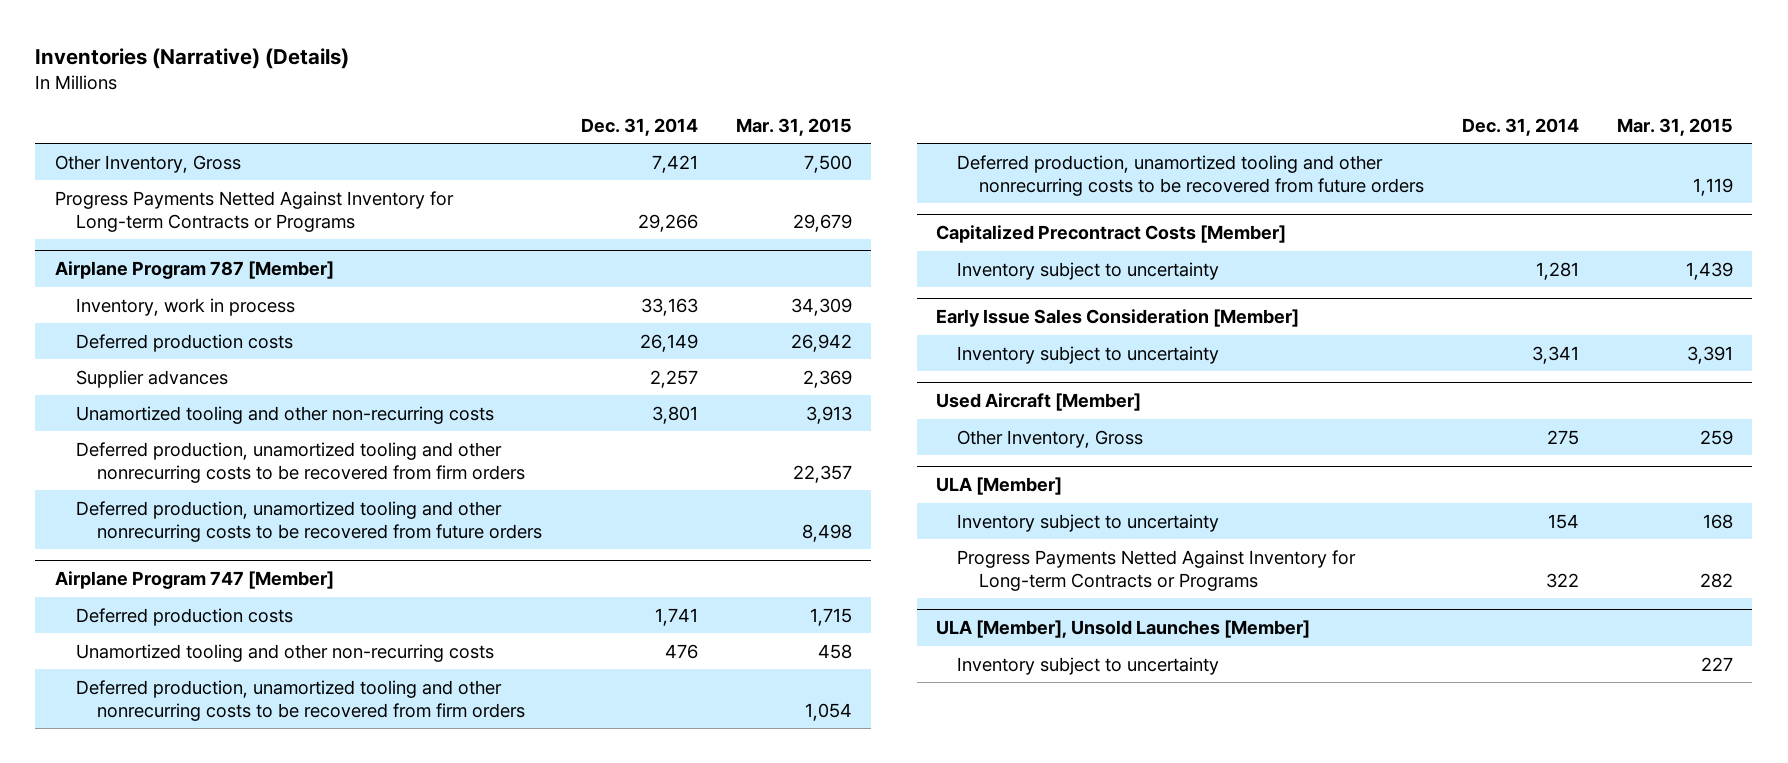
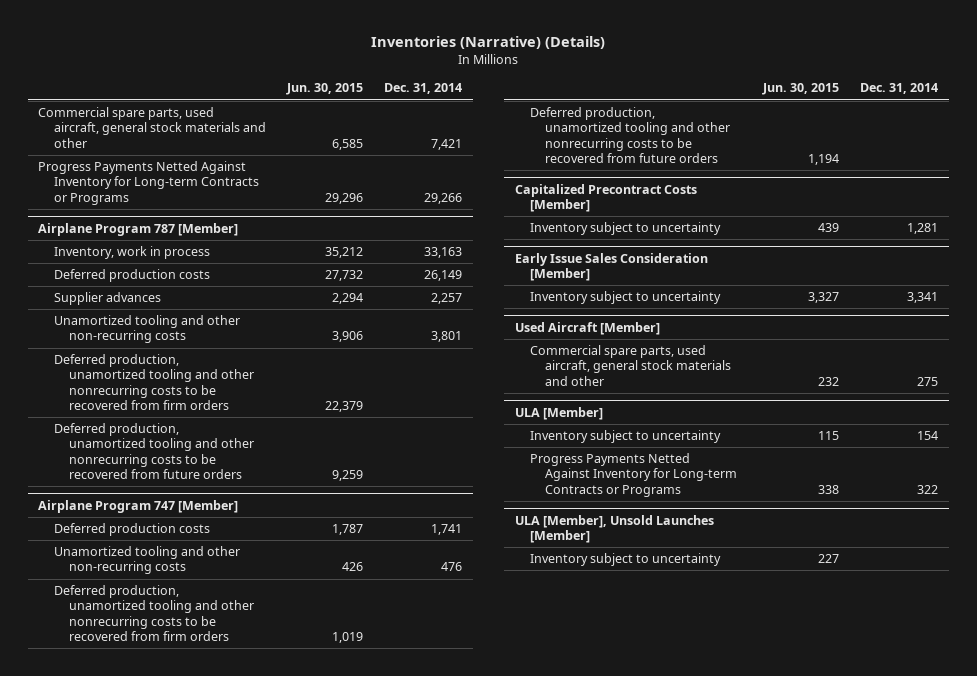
- | Dec. 31, 2014 | Mar. 31, 2015
+ | Jun. 30, 2015 | Dec. 31, 2014
- Other Inventory, Gross | 7,421 | 7,500
+ Commercial spare parts, used aircraft, general stock materials and other | 6,585 | 7,421
@ Used Aircraft [Member]
- Other Inventory, Gross | 275 | 259
+ Commercial spare parts, used aircraft, general stock materials and other | 232 | 275

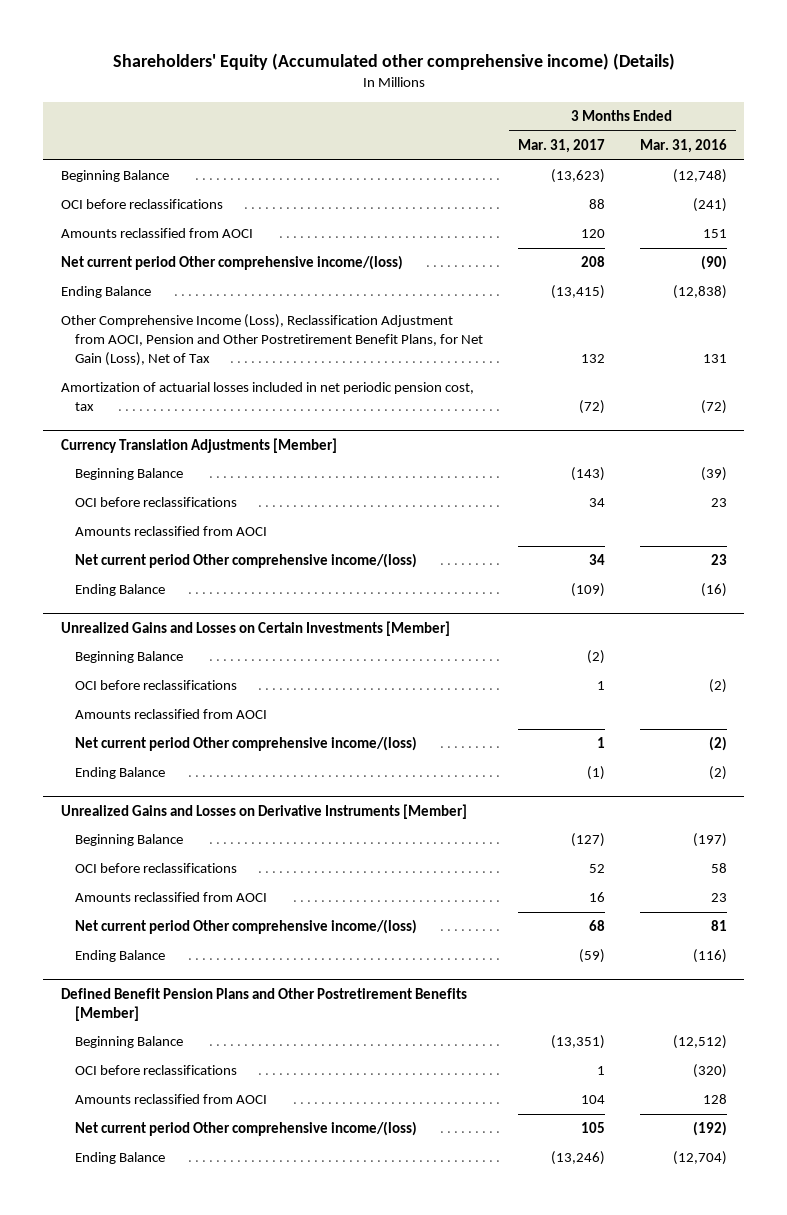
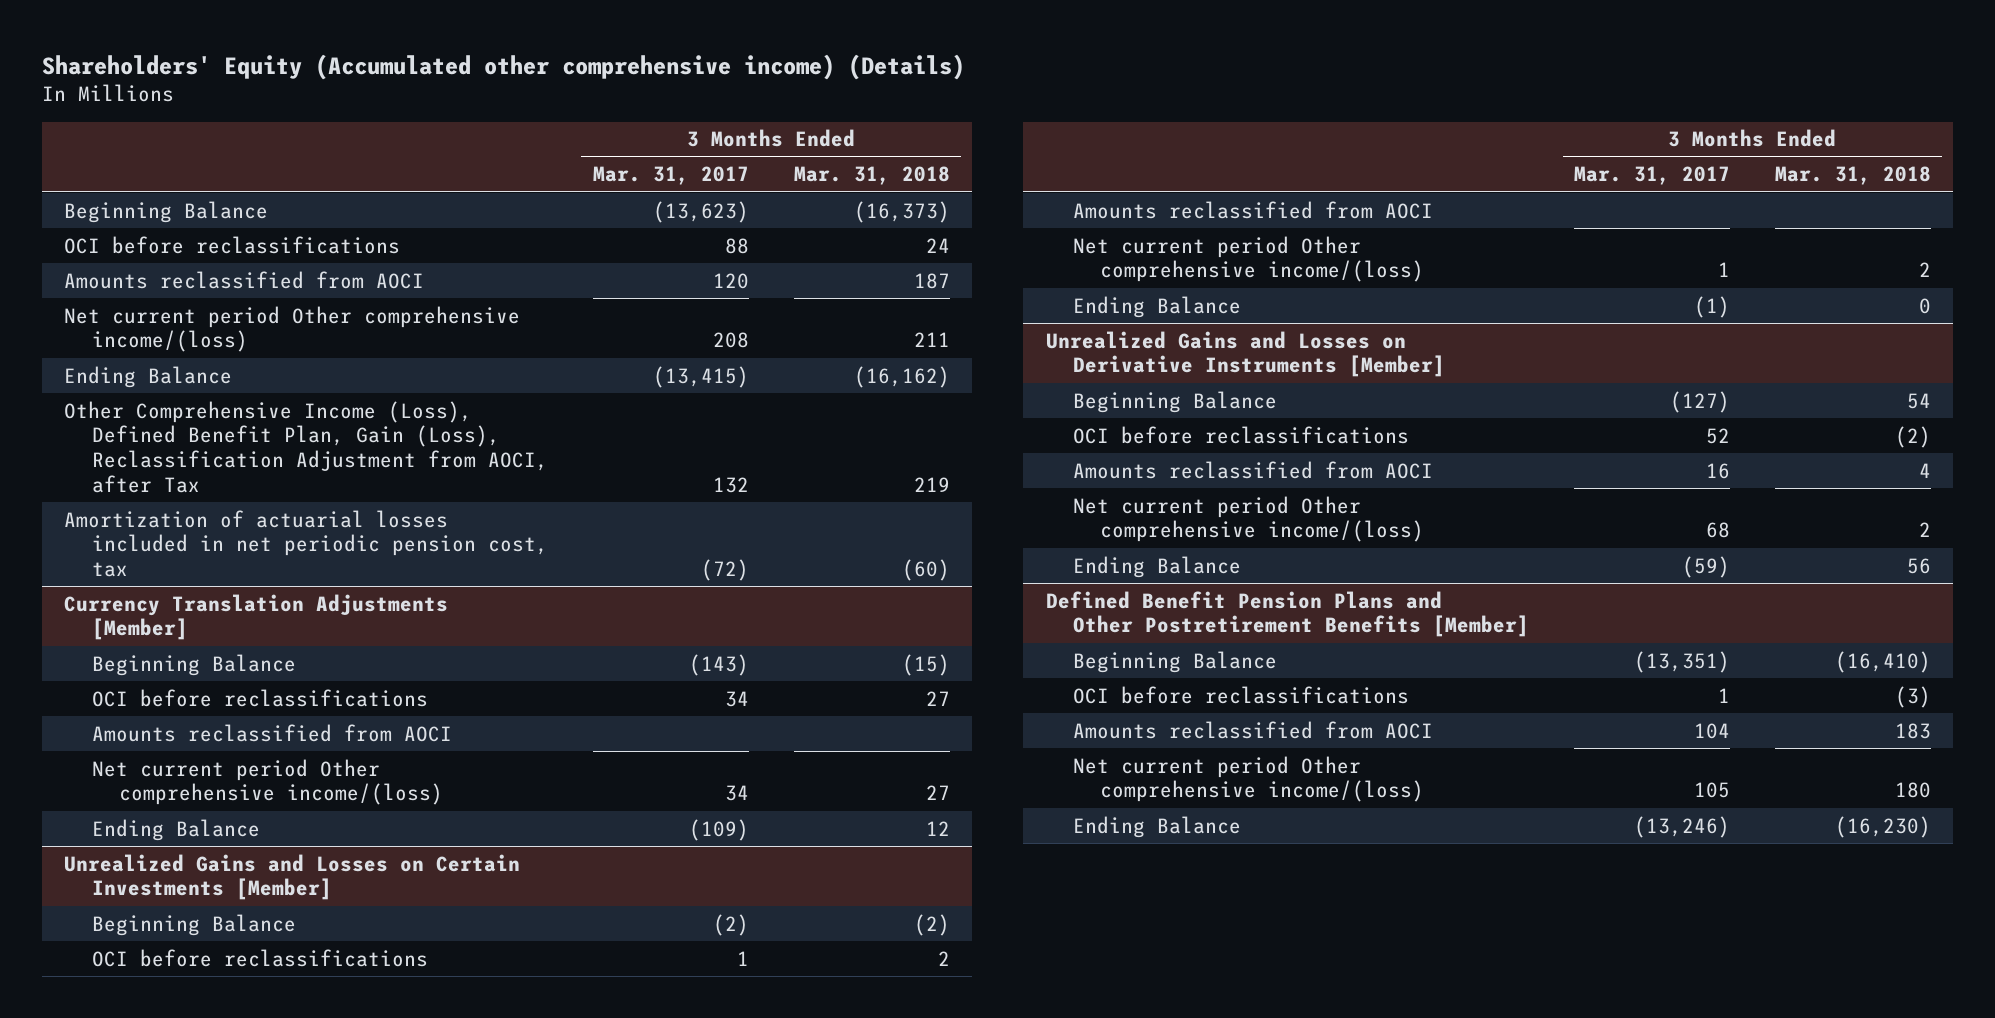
- | 3 Months Ended Mar. 31, 2017 | 3 Months Ended Mar. 31, 2016
+ | 3 Months Ended Mar. 31, 2017 | 3 Months Ended Mar. 31, 2018
- Other Comprehensive Income (Loss), Reclassification Adjustment from AOCI, Pension and Other Postretirement Benefit Plans, for Net Gain (Loss), Net of Tax | 132 | 131
+ Other Comprehensive Income (Loss), Defined Benefit Plan, Gain (Loss), Reclassification Adjustment from AOCI, after Tax | 132 | 219

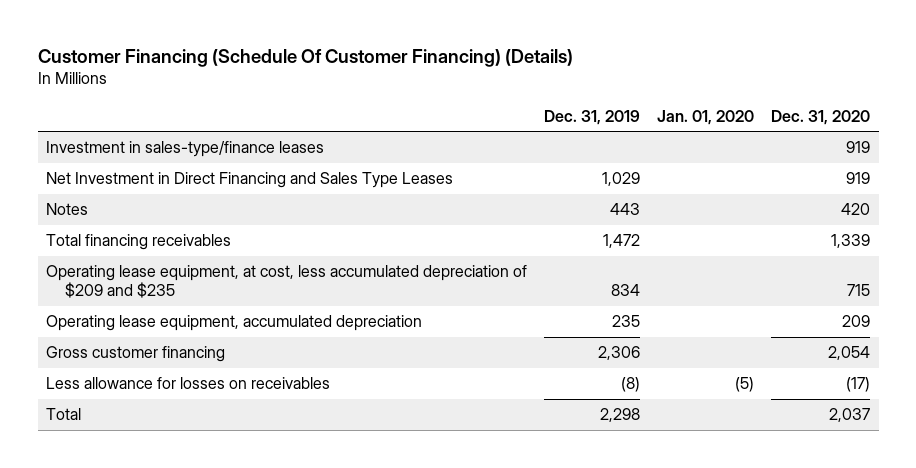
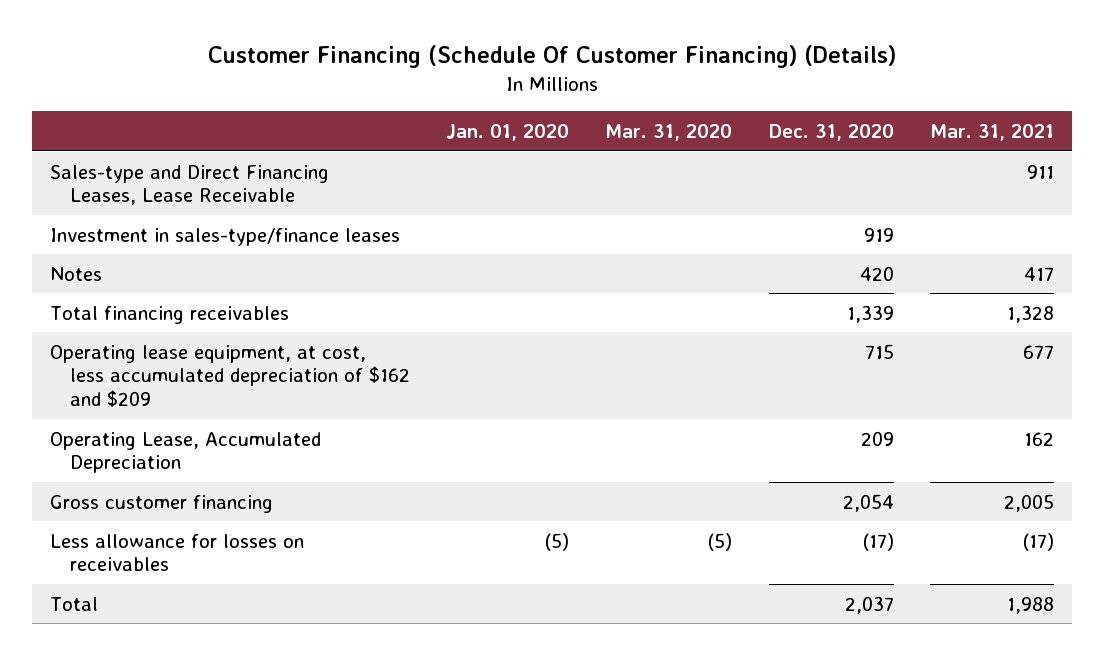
- | Dec. 31, 2019 | Jan. 01, 2020 | Dec. 31, 2020
+ | Jan. 01, 2020 | Mar. 31, 2020 | Dec. 31, 2020 | Mar. 31, 2021
+ Sales-type and Direct Financing Leases, Lease Receivable | | | | 911
- Net Investment in Direct Financing and Sales Type Leases | 1,029 | | 919
- Operating lease equipment, at cost, less accumulated depreciation of $209 and $235 | 834 | | 715
- Operating lease equipment, accumulated depreciation | 235 | | 209
+ Operating lease equipment, at cost, less accumulated depreciation of $162 and $209 | | | 715 | 677
+ Operating Lease, Accumulated Depreciation | | | 209 | 162

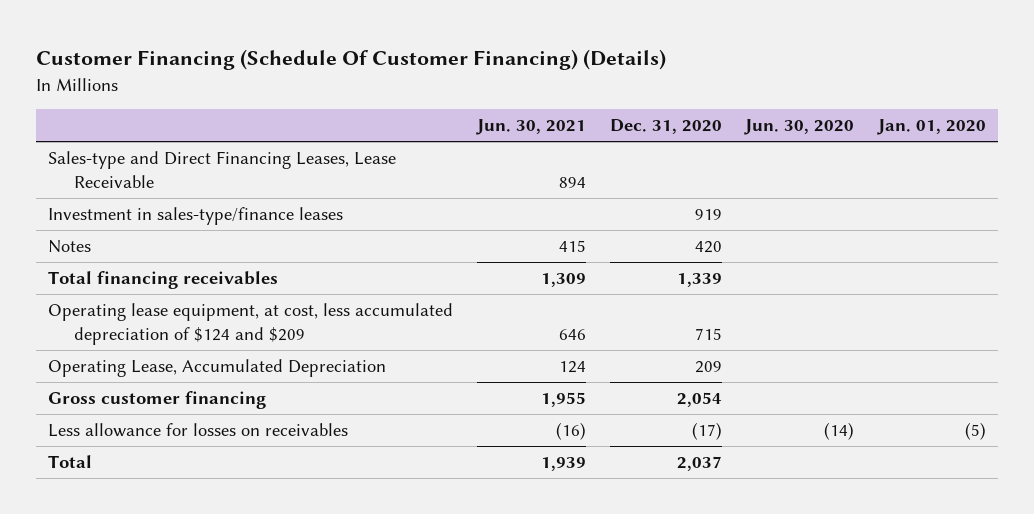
- | Jan. 01, 2020 | Mar. 31, 2020 | Dec. 31, 2020 | Mar. 31, 2021
+ | Jun. 30, 2021 | Dec. 31, 2020 | Jun. 30, 2020 | Jan. 01, 2020
- Operating lease equipment, at cost, less accumulated depreciation of $162 and $209 | | | 715 | 677
+ Operating lease equipment, at cost, less accumulated depreciation of $124 and $209 | 646 | 715 | |

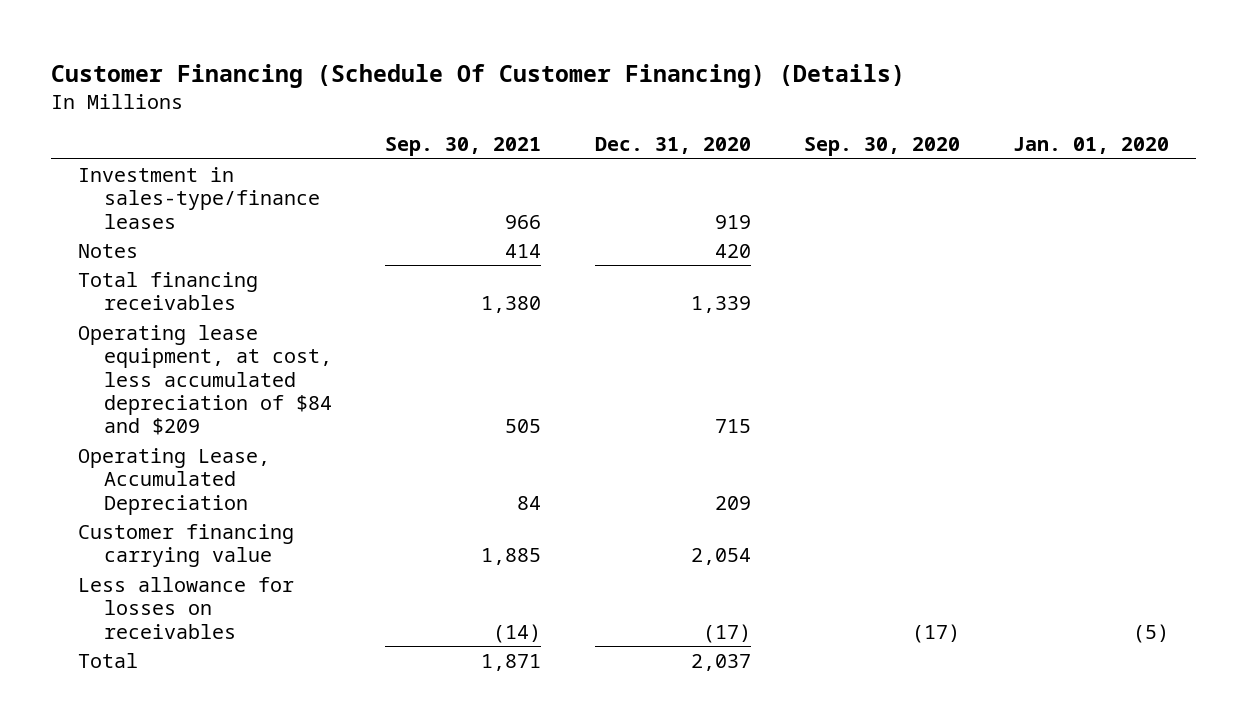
- | Jun. 30, 2021 | Dec. 31, 2020 | Jun. 30, 2020 | Jan. 01, 2020
+ | Sep. 30, 2021 | Dec. 31, 2020 | Sep. 30, 2020 | Jan. 01, 2020
- Sales-type and Direct Financing Leases, Lease Receivable | 894 | | |
- Operating lease equipment, at cost, less accumulated depreciation of $124 and $209 | 646 | 715 | |
+ Operating lease equipment, at cost, less accumulated depreciation of $84 and $209 | 505 | 715 | |
- Gross customer financing | 1,955 | 2,054 | |
+ Customer financing carrying value | 1,885 | 2,054 | |

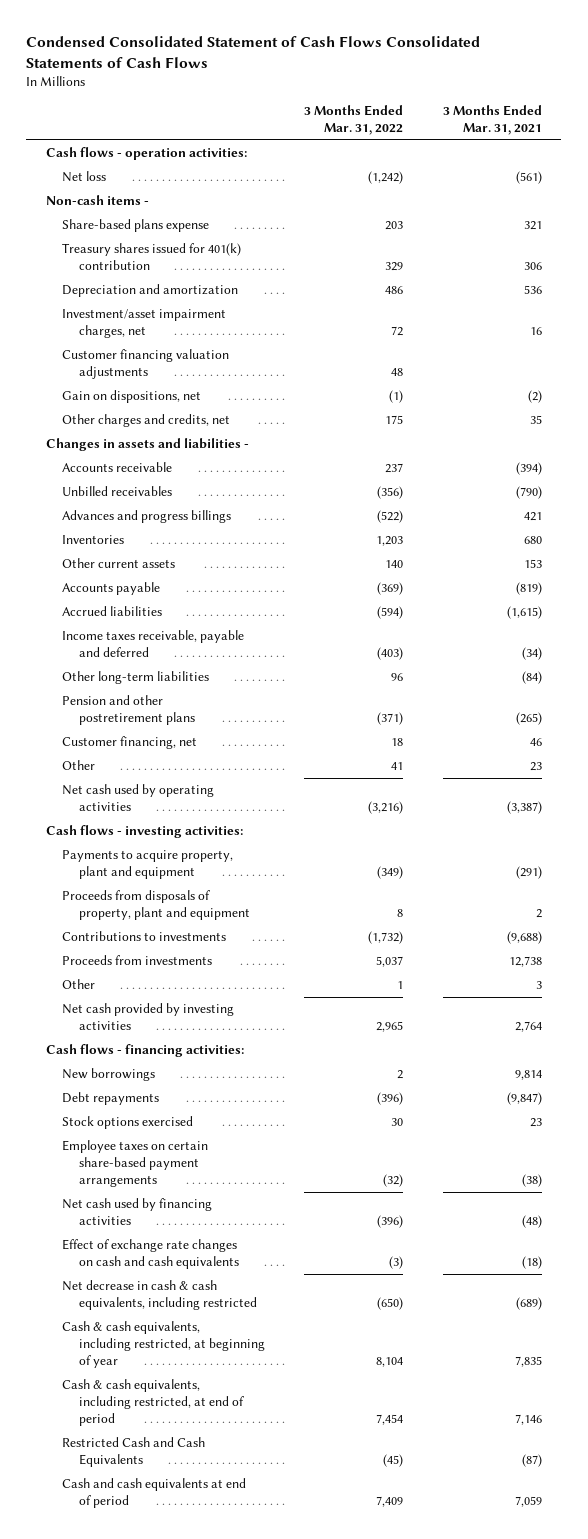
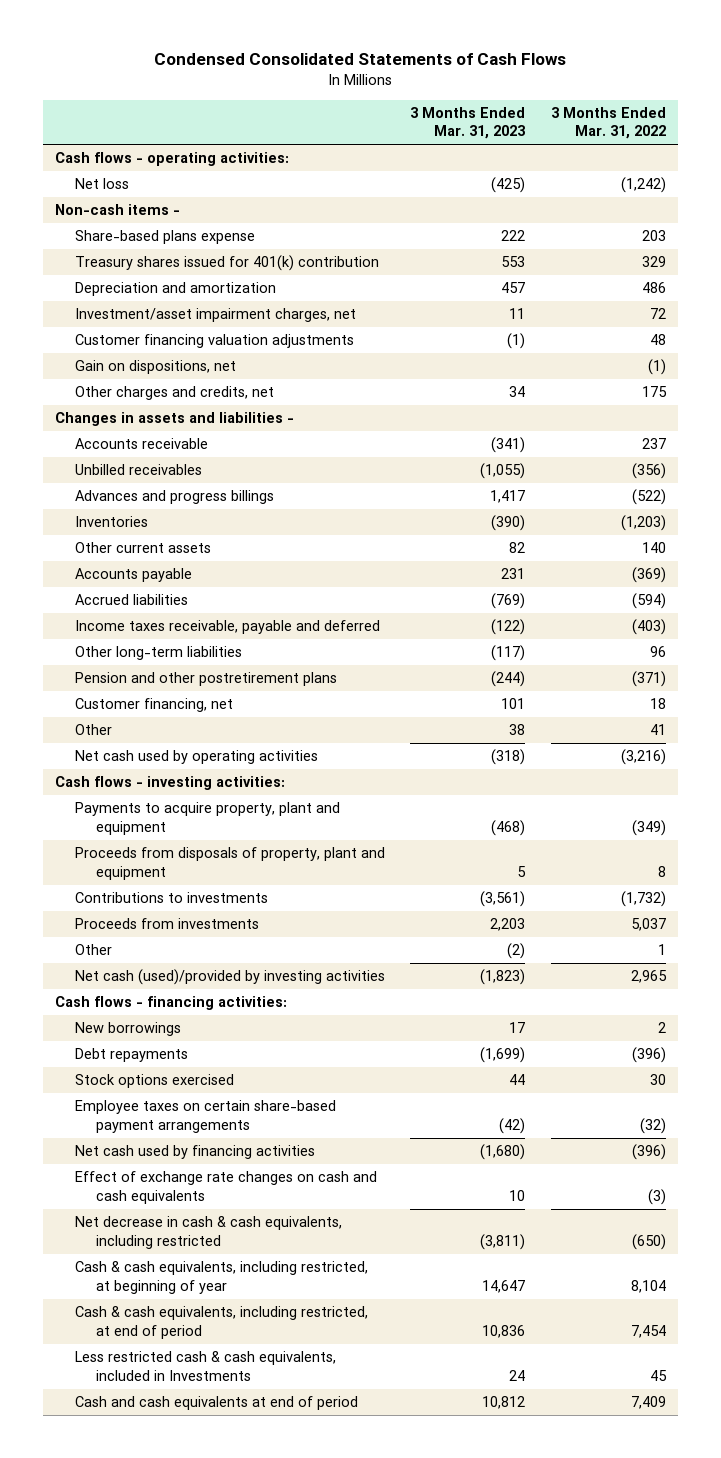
- Condensed Consolidated Statement of Cash Flows Consolidated Statements of Cash Flows
+ Condensed Consolidated Statements of Cash Flows
- | 3 Months Ended Mar. 31, 2022 | 3 Months Ended Mar. 31, 2021
+ | 3 Months Ended Mar. 31, 2023 | 3 Months Ended Mar. 31, 2022
- Cash flows - operation activities:
+ Cash flows - operating activities:
- Inventories | 1,203 | 680
+ Inventories | (390) | (1,203)
- Net cash provided by investing activities | 2,965 | 2,764
+ Net cash (used)/provided by investing activities | (1,823) | 2,965
- Restricted Cash and Cash Equivalents | (45) | (87)
+ Less restricted cash & cash equivalents, included in Investments | 24 | 45

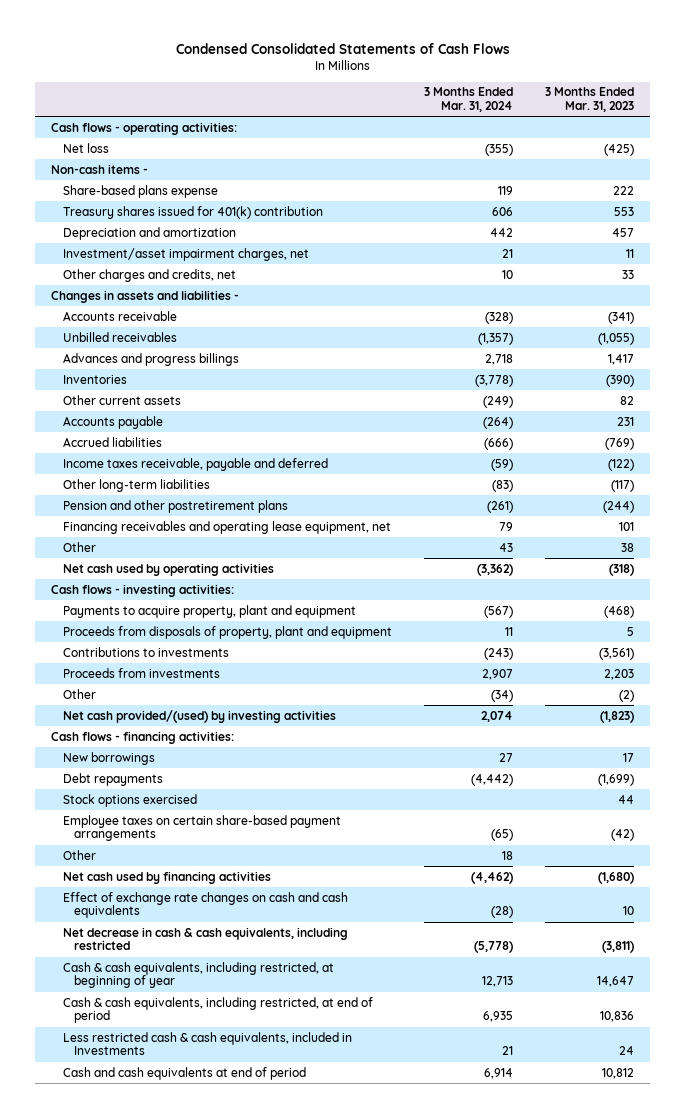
- | 3 Months Ended Mar. 31, 2023 | 3 Months Ended Mar. 31, 2022
+ | 3 Months Ended Mar. 31, 2024 | 3 Months Ended Mar. 31, 2023
- Customer financing valuation adjustments | (1) | 48
- Gain on dispositions, net | | (1)
- Other charges and credits, net | 34 | 175
+ Other charges and credits, net | 10 | 33
- Customer financing, net | 101 | 18
+ Financing receivables and operating lease equipment, net | 79 | 101
- Net cash (used)/provided by investing activities | (1,823) | 2,965
+ Net cash provided/(used) by investing activities | 2,074 | (1,823)
+ Other | 18 |

